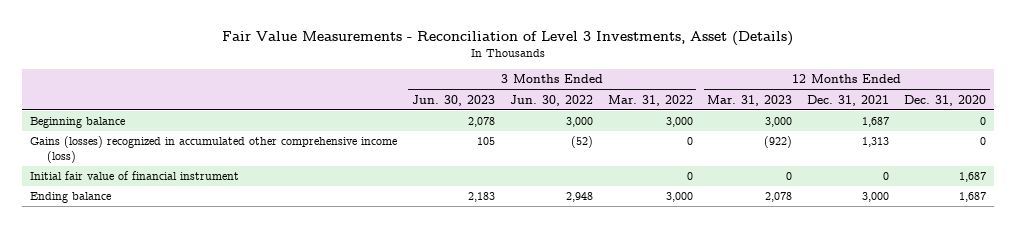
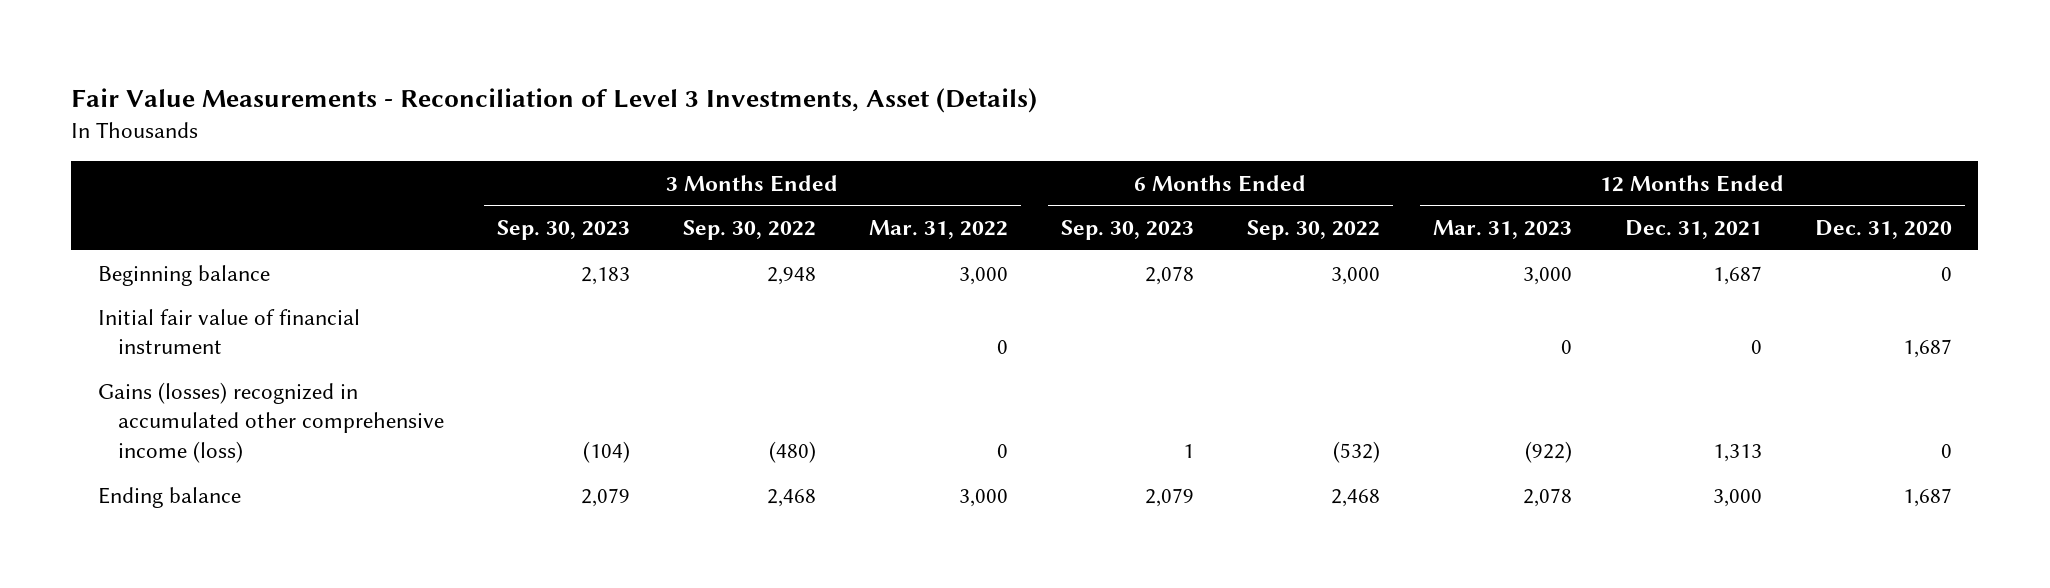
- | 3 Months Ended Jun. 30, 2023 | 3 Months Ended Jun. 30, 2022 | 3 Months Ended Mar. 31, 2022 | 12 Months Ended Mar. 31, 2023 | 12 Months Ended Dec. 31, 2021 | 12 Months Ended Dec. 31, 2020
+ | 3 Months Ended Sep. 30, 2023 | 3 Months Ended Sep. 30, 2022 | 3 Months Ended Mar. 31, 2022 | 6 Months Ended Sep. 30, 2023 | 6 Months Ended Sep. 30, 2022 | 12 Months Ended Mar. 31, 2023 | 12 Months Ended Dec. 31, 2021 | 12 Months Ended Dec. 31, 2020
moved down: Gains (losses) recognized in accumulated other comprehensive income (loss) | (104) | (480) | 0 | 1 | (532) | (922) | 1,313 | 0

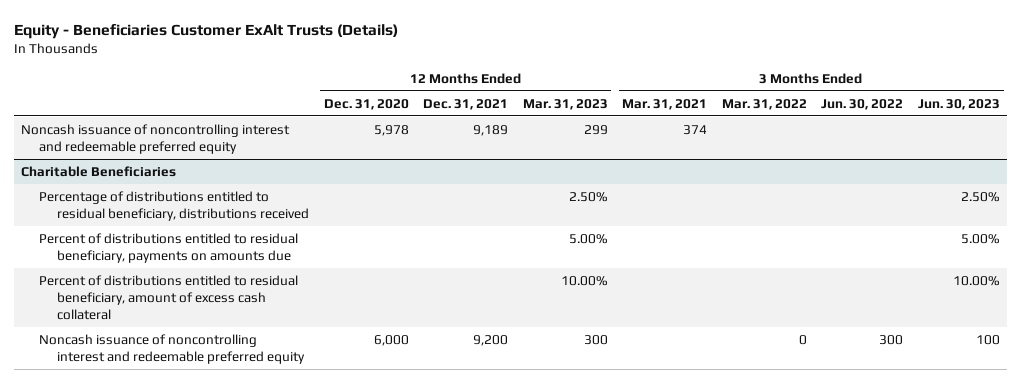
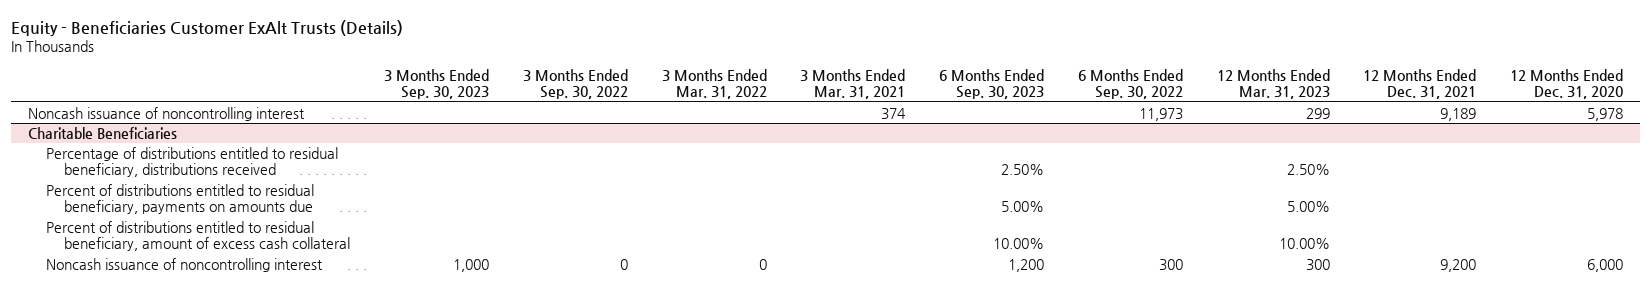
- | 12 Months Ended Dec. 31, 2020 | 12 Months Ended Dec. 31, 2021 | 12 Months Ended Mar. 31, 2023 | 3 Months Ended Mar. 31, 2021 | 3 Months Ended Mar. 31, 2022 | 3 Months Ended Jun. 30, 2022 | 3 Months Ended Jun. 30, 2023
+ | 3 Months Ended Sep. 30, 2023 | 3 Months Ended Sep. 30, 2022 | 3 Months Ended Mar. 31, 2022 | 3 Months Ended Mar. 31, 2021 | 6 Months Ended Sep. 30, 2023 | 6 Months Ended Sep. 30, 2022 | 12 Months Ended Mar. 31, 2023 | 12 Months Ended Dec. 31, 2021 | 12 Months Ended Dec. 31, 2020
- Noncash issuance of noncontrolling interest and redeemable preferred equity | 5,978 | 9,189 | 299 | 374 | | |
+ Noncash issuance of noncontrolling interest | | | | 374 | | 11,973 | 299 | 9,189 | 5,978
@ Charitable Beneficiaries
- Noncash issuance of noncontrolling interest and redeemable preferred equity | 6,000 | 9,200 | 300 | | 0 | 300 | 100
+ Noncash issuance of noncontrolling interest | 1,000 | 0 | 0 | | 1,200 | 300 | 300 | 9,200 | 6,000

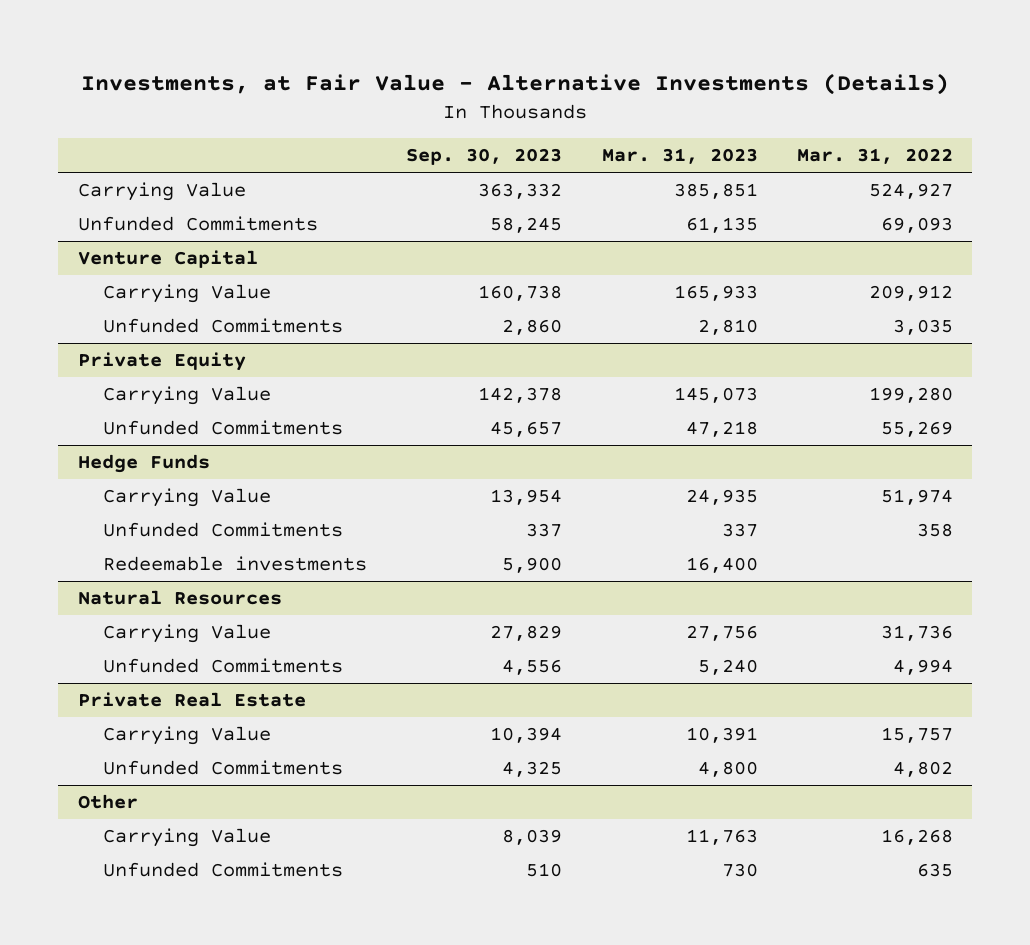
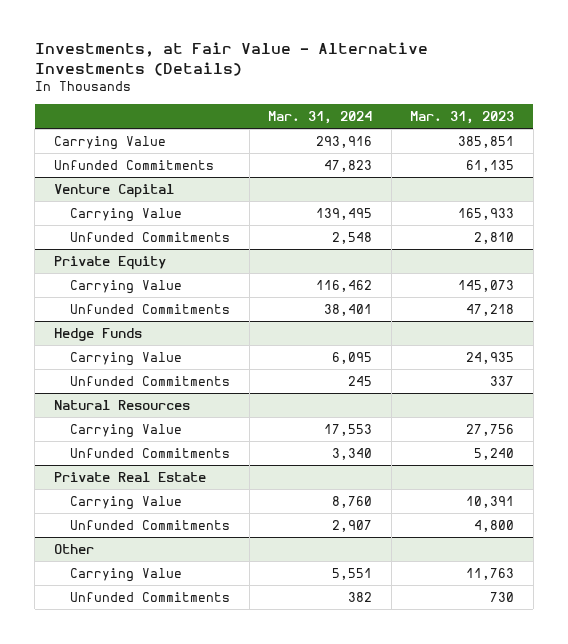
- | Sep. 30, 2023 | Mar. 31, 2023 | Mar. 31, 2022
+ | Mar. 31, 2024 | Mar. 31, 2023
@ Hedge Funds
- Redeemable investments | 5,900 | 16,400 |

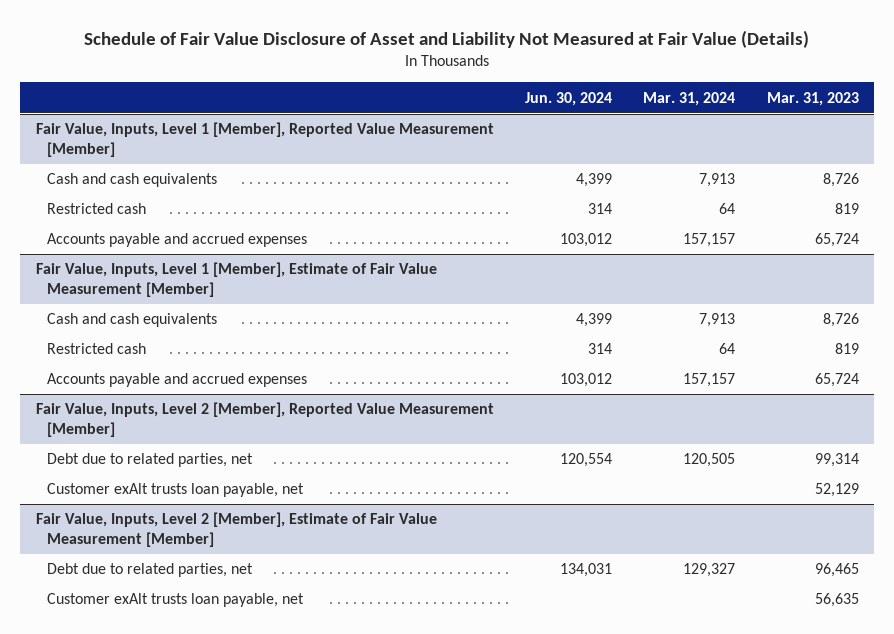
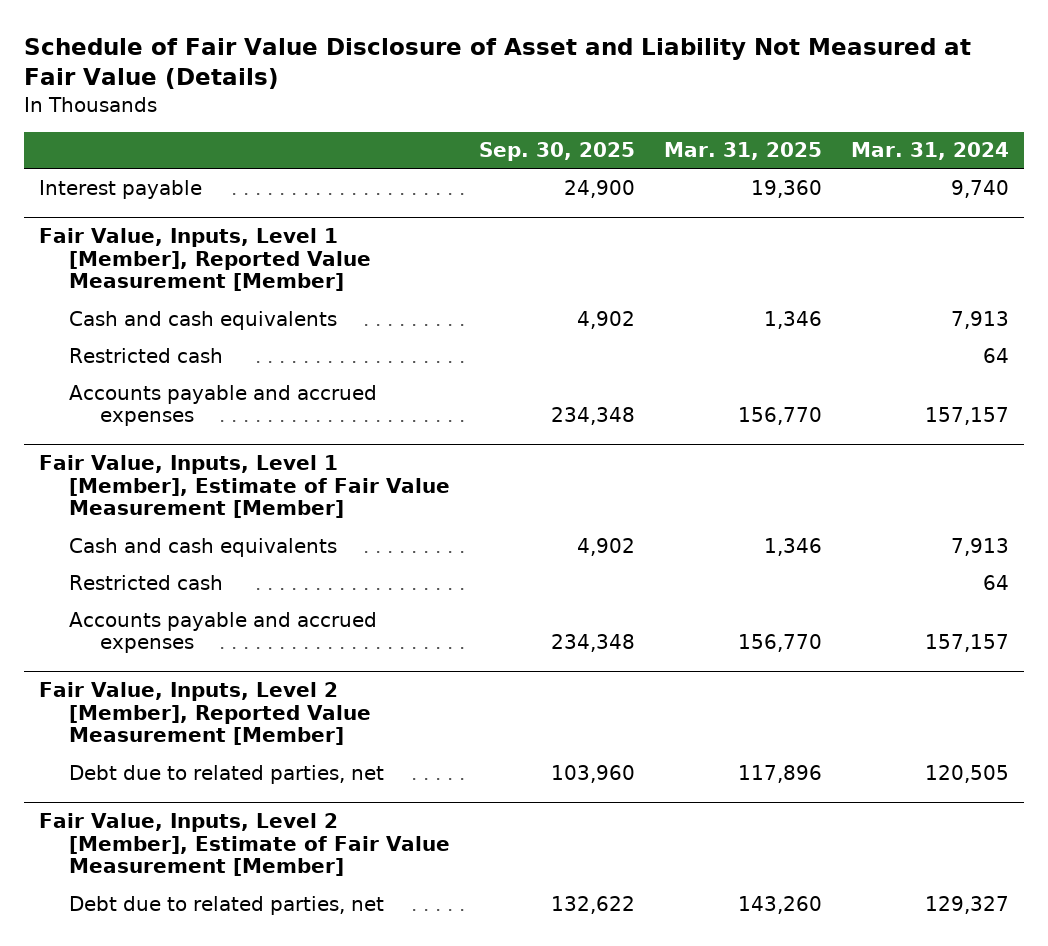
- | Jun. 30, 2024 | Mar. 31, 2024 | Mar. 31, 2023
+ | Sep. 30, 2025 | Mar. 31, 2025 | Mar. 31, 2024
+ Interest payable | 24,900 | 19,360 | 9,740
@ Fair Value, Inputs, Level 2 [Member], Reported Value Measurement [Member]
- Customer exAlt trusts loan payable, net | | | 52,129
@ Fair Value, Inputs, Level 2 [Member], Estimate of Fair Value Measurement [Member]
- Customer exAlt trusts loan payable, net | | | 56,635

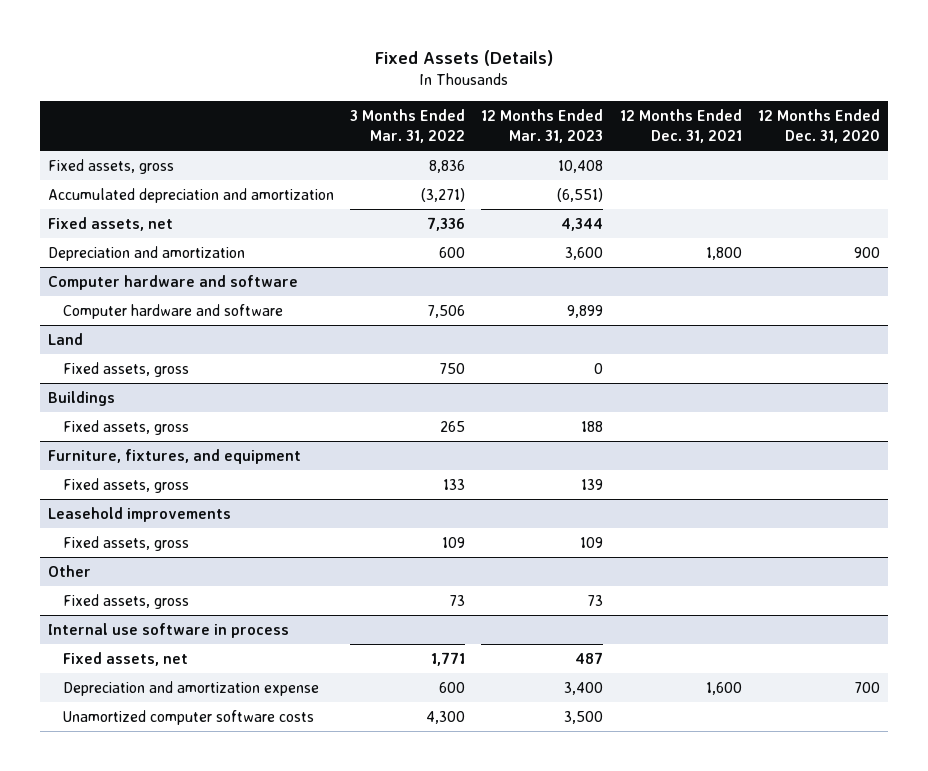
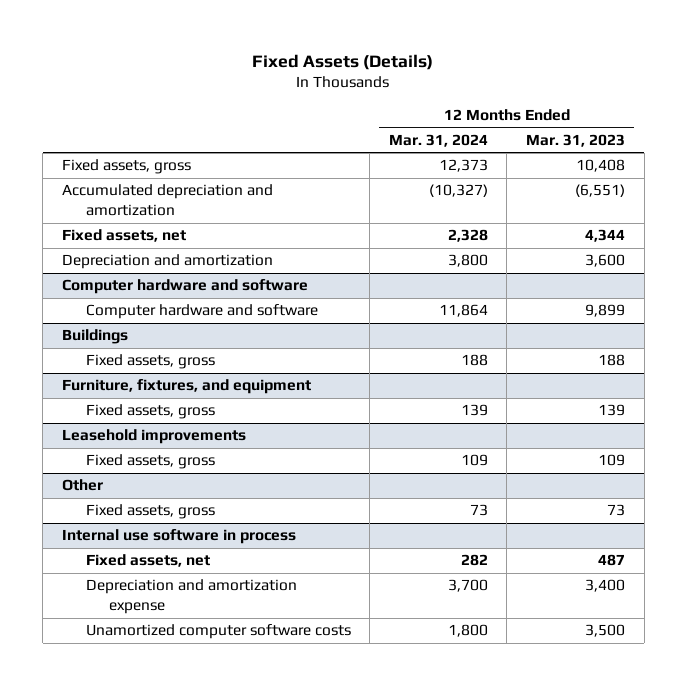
- | 3 Months Ended Mar. 31, 2022 | 12 Months Ended Mar. 31, 2023 | 12 Months Ended Dec. 31, 2021 | 12 Months Ended Dec. 31, 2020
+ | 12 Months Ended Mar. 31, 2024 | 12 Months Ended Mar. 31, 2023
- Land
- Fixed assets, gross | 750 | 0 | |

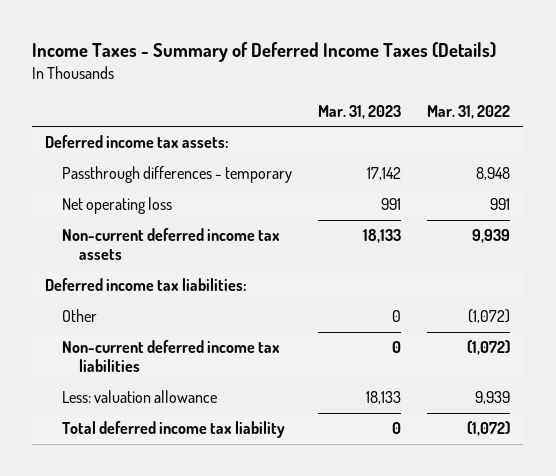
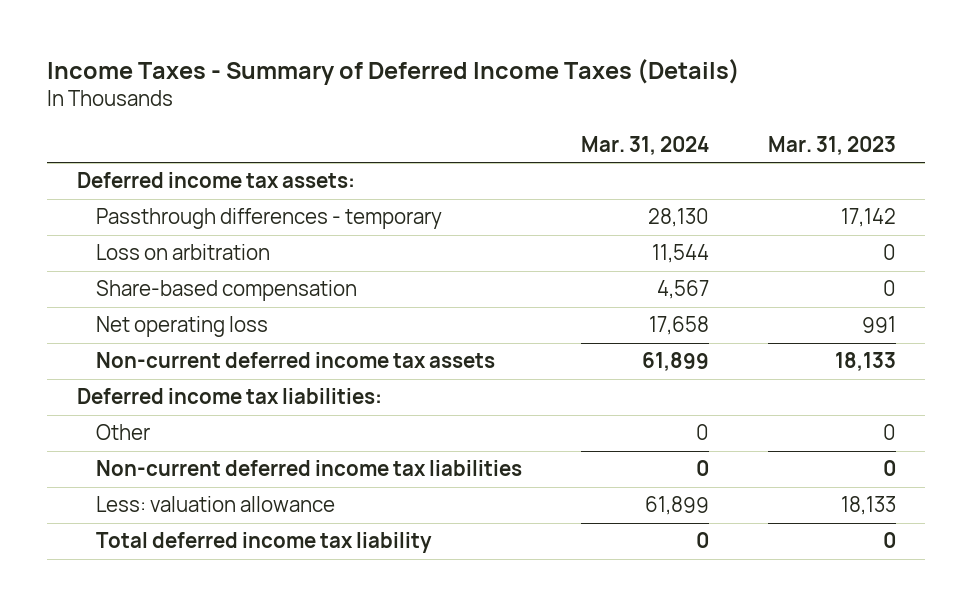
- | Mar. 31, 2023 | Mar. 31, 2022
+ | Mar. 31, 2024 | Mar. 31, 2023
+ Loss on arbitration | 11,544 | 0
+ Share-based compensation | 4,567 | 0

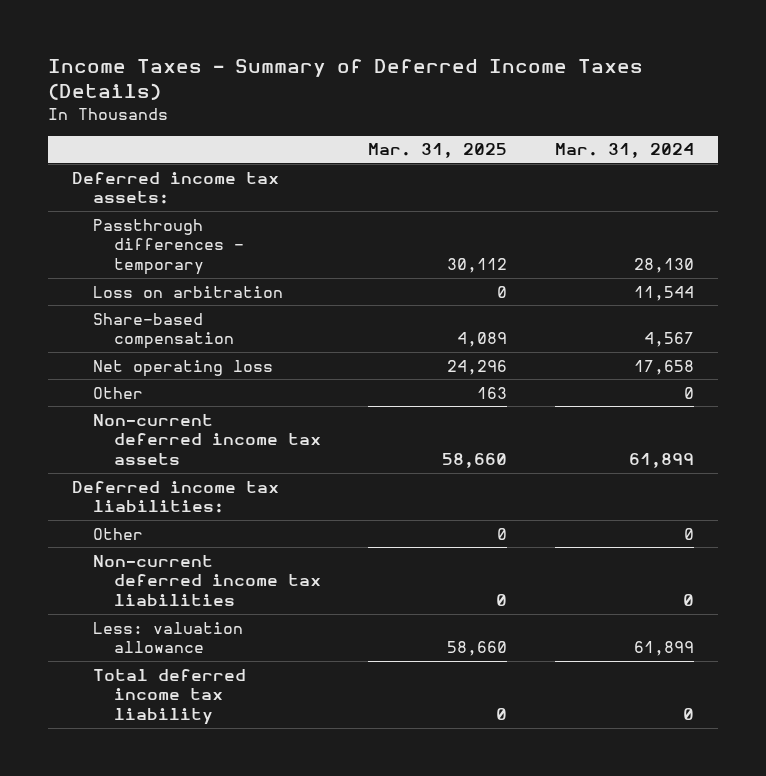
- | Mar. 31, 2024 | Mar. 31, 2023
+ | Mar. 31, 2025 | Mar. 31, 2024
+ Other | 163 | 0

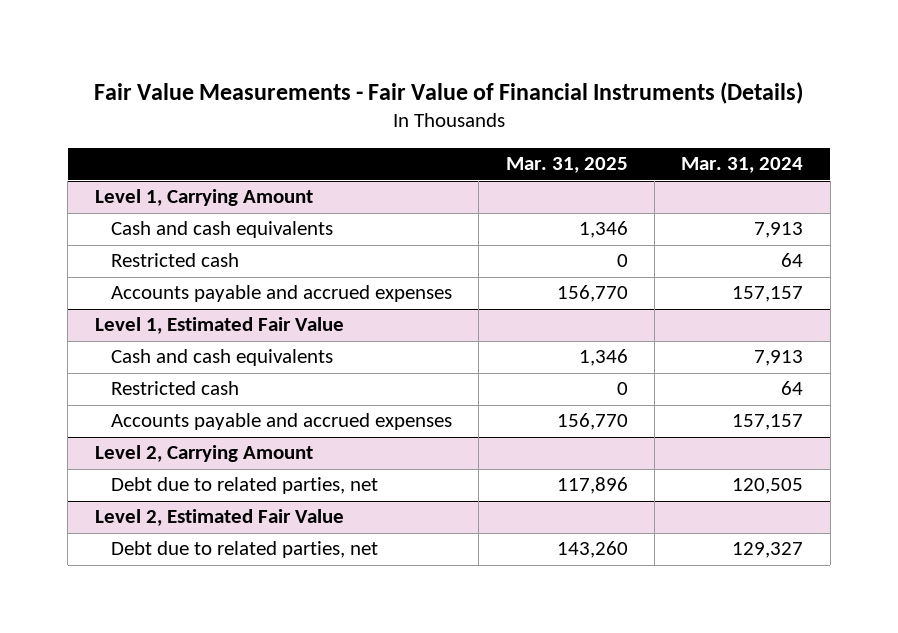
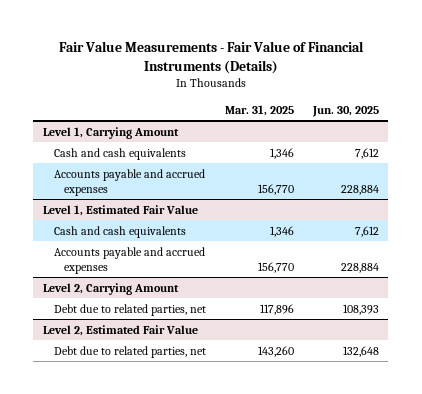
- | Mar. 31, 2025 | Mar. 31, 2024
+ | Mar. 31, 2025 | Jun. 30, 2025
@ Level 1, Carrying Amount
- Restricted cash | 0 | 64
@ Level 1, Estimated Fair Value
- Restricted cash | 0 | 64

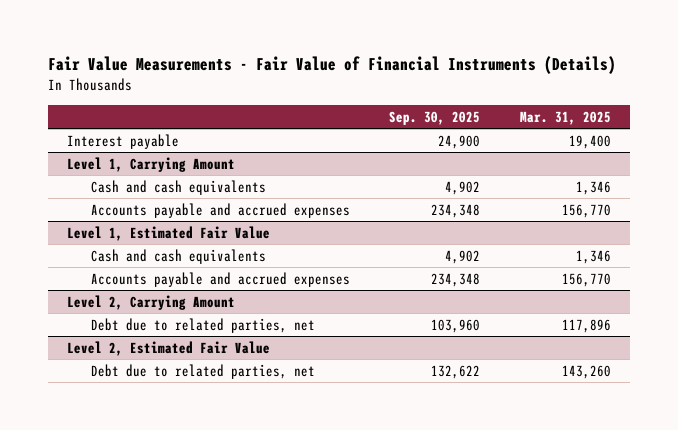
- | Mar. 31, 2025 | Jun. 30, 2025
+ | Sep. 30, 2025 | Mar. 31, 2025
+ Interest payable | 24,900 | 19,400

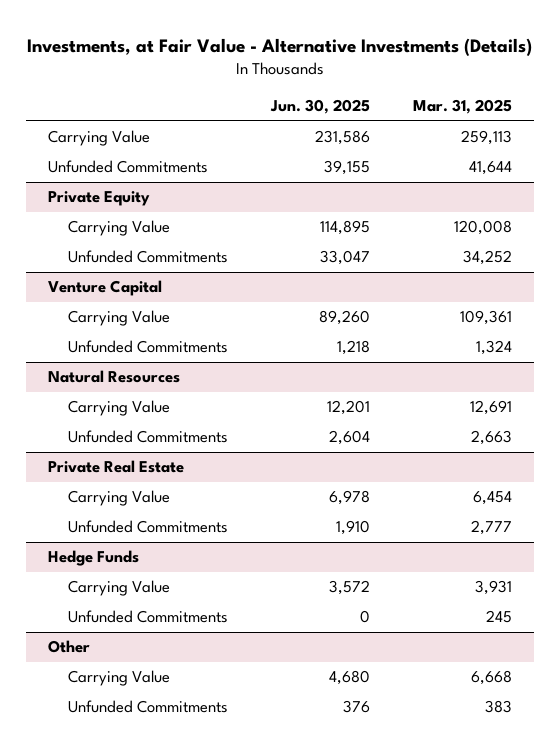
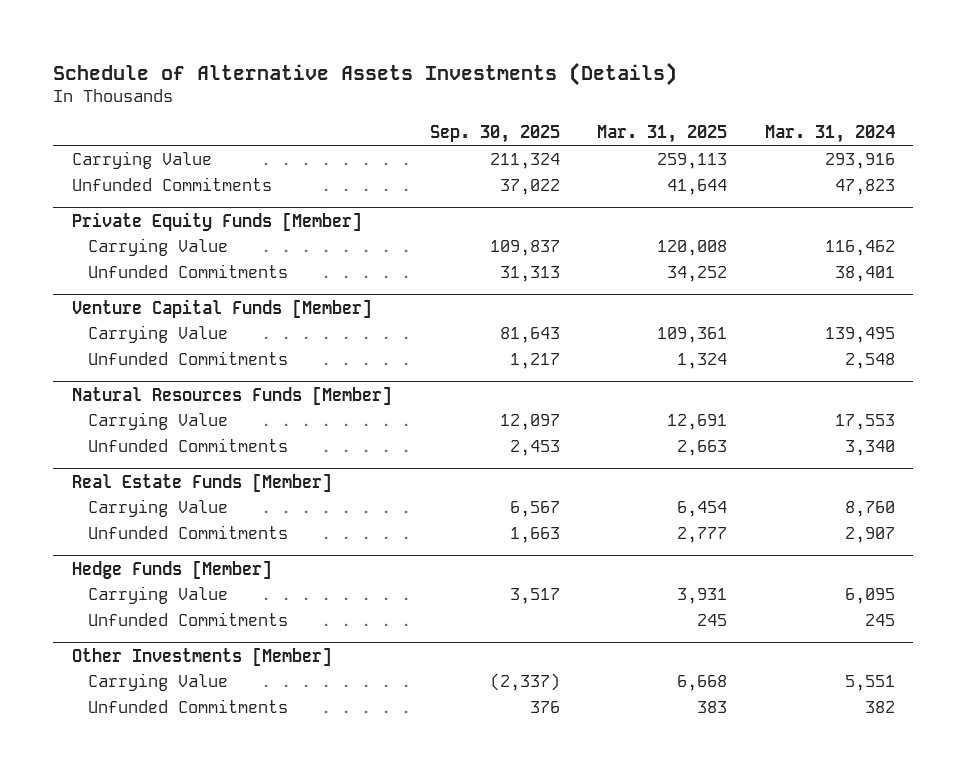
- Investments, at Fair Value - Alternative Investments (Details)
+ Schedule of Alternative Assets Investments (Details)
- | Jun. 30, 2025 | Mar. 31, 2025
+ | Sep. 30, 2025 | Mar. 31, 2025 | Mar. 31, 2024
- Private Equity
+ Private Equity Funds [Member]
- Venture Capital
+ Venture Capital Funds [Member]
- Natural Resources
+ Natural Resources Funds [Member]
- Private Real Estate
+ Real Estate Funds [Member]
- Hedge Funds
+ Hedge Funds [Member]
- Other
+ Other Investments [Member]

